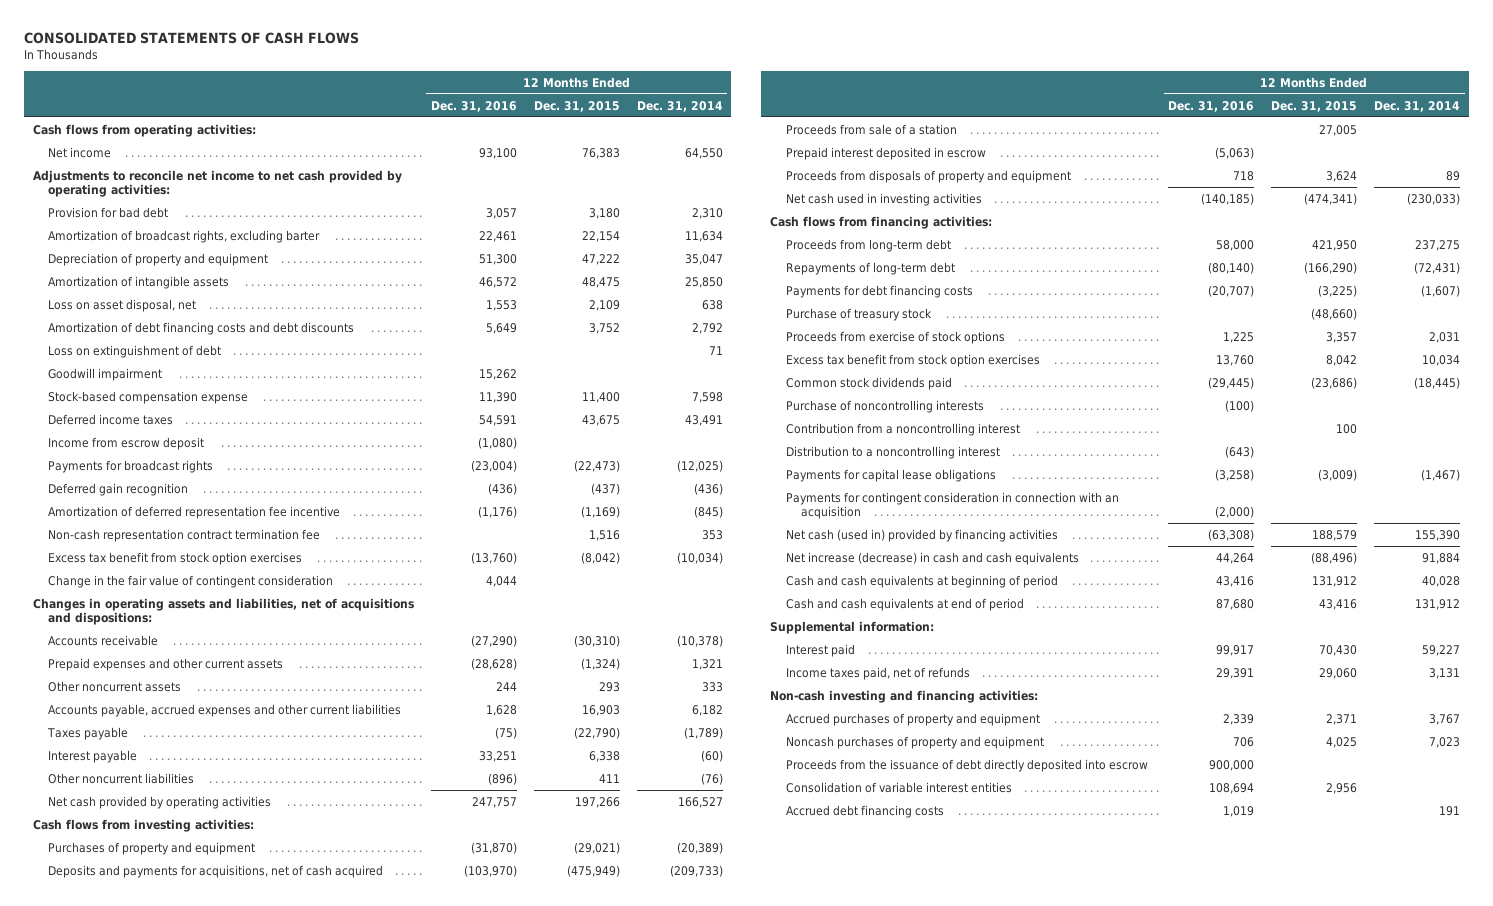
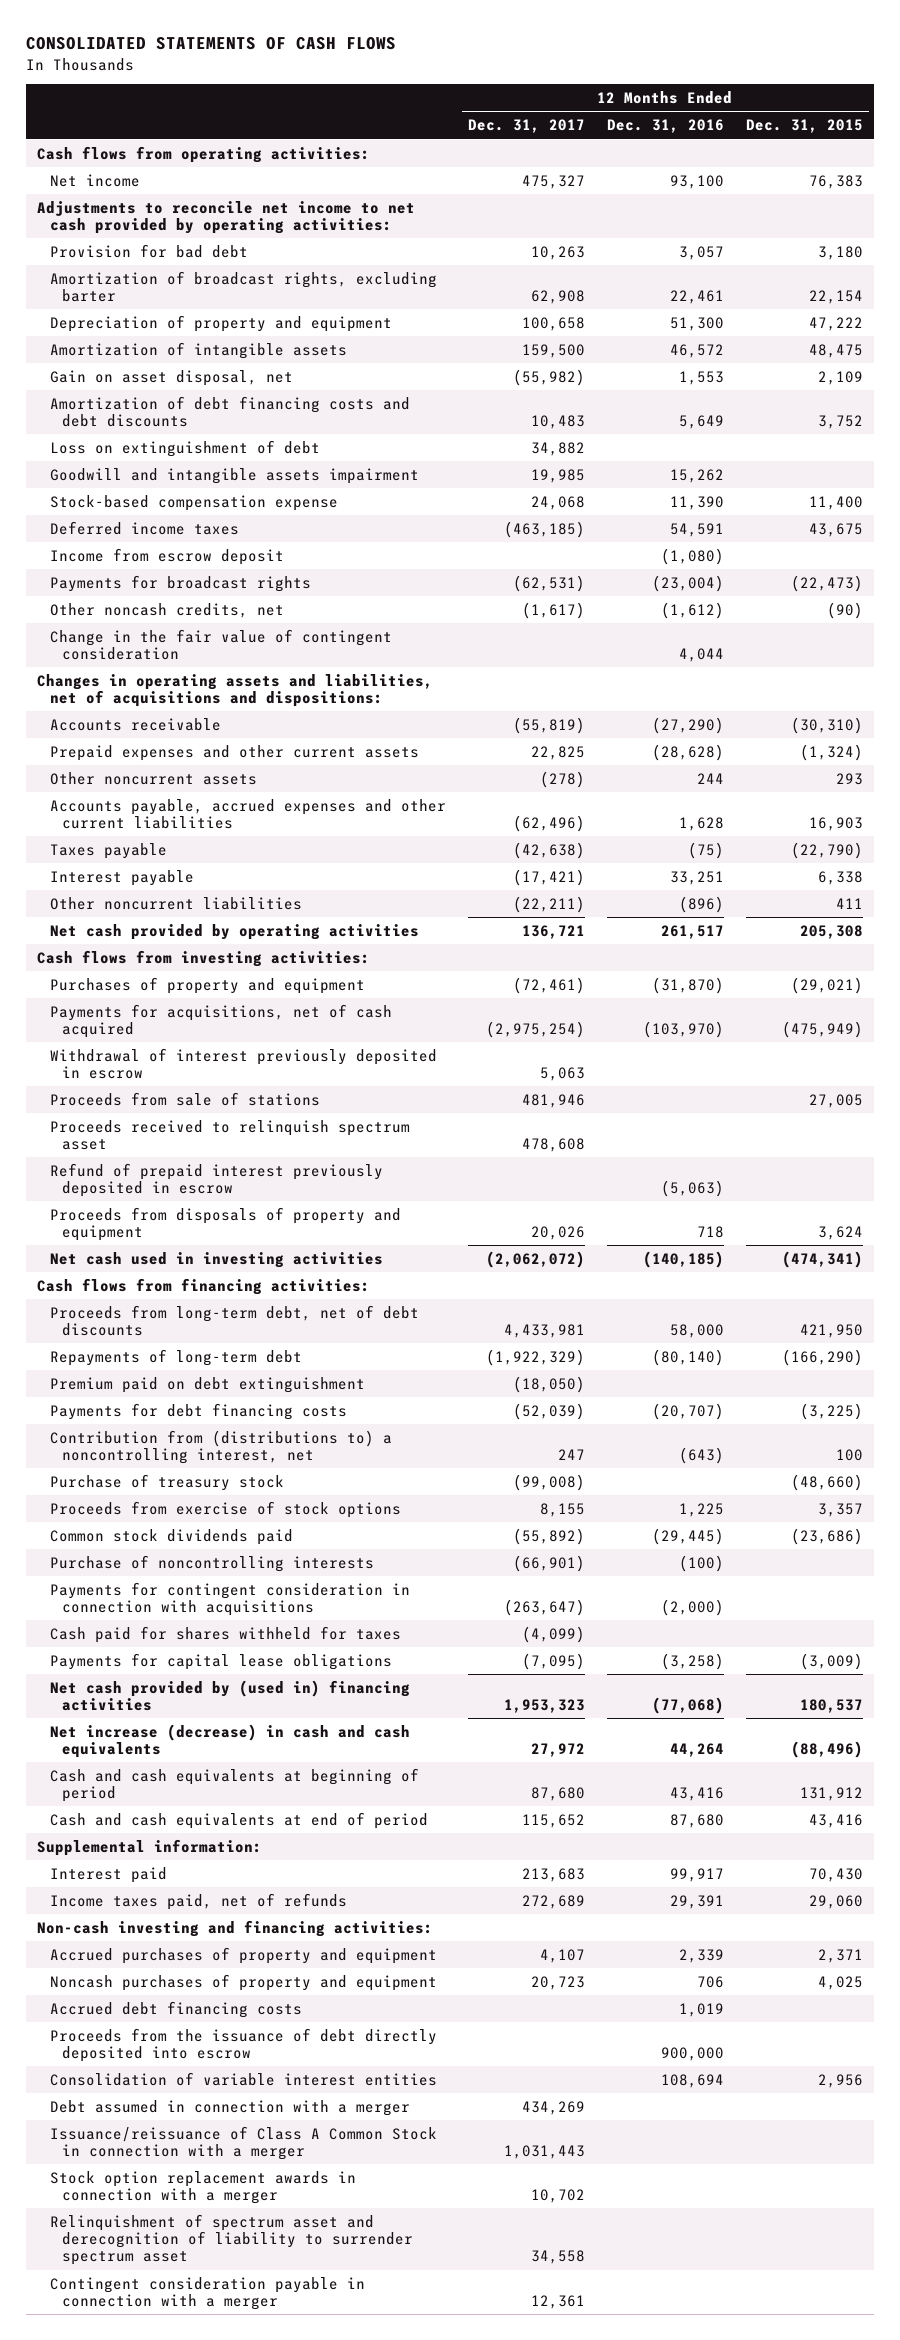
- | 12 Months Ended Dec. 31, 2016 | 12 Months Ended Dec. 31, 2015 | 12 Months Ended Dec. 31, 2014
+ | 12 Months Ended Dec. 31, 2017 | 12 Months Ended Dec. 31, 2016 | 12 Months Ended Dec. 31, 2015
- Loss on asset disposal, net | 1,553 | 2,109 | 638
+ Gain on asset disposal, net | (55,982) | 1,553 | 2,109
- Goodwill impairment | 15,262 | |
+ Goodwill and intangible assets impairment | 19,985 | 15,262 |
- Deferred gain recognition | (436) | (437) | (436)
- Amortization of deferred representation fee incentive | (1,176) | (1,169) | (845)
- Non-cash representation contract termination fee | | 1,516 | 353
- Excess tax benefit from stock option exercises | (13,760) | (8,042) | (10,034)
+ Other noncash credits, net | (1,617) | (1,612) | (90)
- Net cash provided by operating activities | 247,757 | 197,266 | 166,527
+ Net cash provided by operating activities | 136,721 | 261,517 | 205,308
- Deposits and payments for acquisitions, net of cash acquired | (103,970) | (475,949) | (209,733)
- Proceeds from sale of a station | | 27,005 |
- Prepaid interest deposited in escrow | (5,063) | |
+ Payments for acquisitions, net of cash acquired | (2,975,254) | (103,970) | (475,949)
+ Withdrawal of interest previously deposited in escrow | 5,063 | |
+ Proceeds from sale of stations | 481,946 | | 27,005
+ Proceeds received to relinquish spectrum asset | 478,608 | |
+ Refund of prepaid interest previously deposited in escrow | | (5,063) |
- Proceeds from long-term debt | 58,000 | 421,950 | 237,275
+ Proceeds from long-term debt, net of debt discounts | 4,433,981 | 58,000 | 421,950
+ Premium paid on debt extinguishment | (18,050) | |
+ Contribution from (distributions to) a noncontrolling interest, net | 247 | (643) | 100
- Excess tax benefit from stock option exercises | 13,760 | 8,042 | 10,034
- Contribution from a noncontrolling interest | | 100 |
- Distribution to a noncontrolling interest | (643) | |
+ Payments for contingent consideration in connection with acquisitions | (263,647) | (2,000) |
+ Cash paid for shares withheld for taxes | (4,099) | |
- Payments for contingent consideration in connection with an acquisition | (2,000) | |
- Net cash (used in) provided by financing activities | (63,308) | 188,579 | 155,390
+ Net cash provided by (used in) financing activities | 1,953,323 | (77,068) | 180,537
moved up: Accrued debt financing costs | | 1,019 |
+ Debt assumed in connection with a merger | 434,269 | |
+ Issuance/reissuance of Class A Common Stock in connection with a merger | 1,031,443 | |
+ Stock option replacement awards in connection with a merger | 10,702 | |
+ Relinquishment of spectrum asset and derecognition of liability to surrender spectrum asset | 34,558 | |
+ Contingent consideration payable in connection with a merger | 12,361 | |

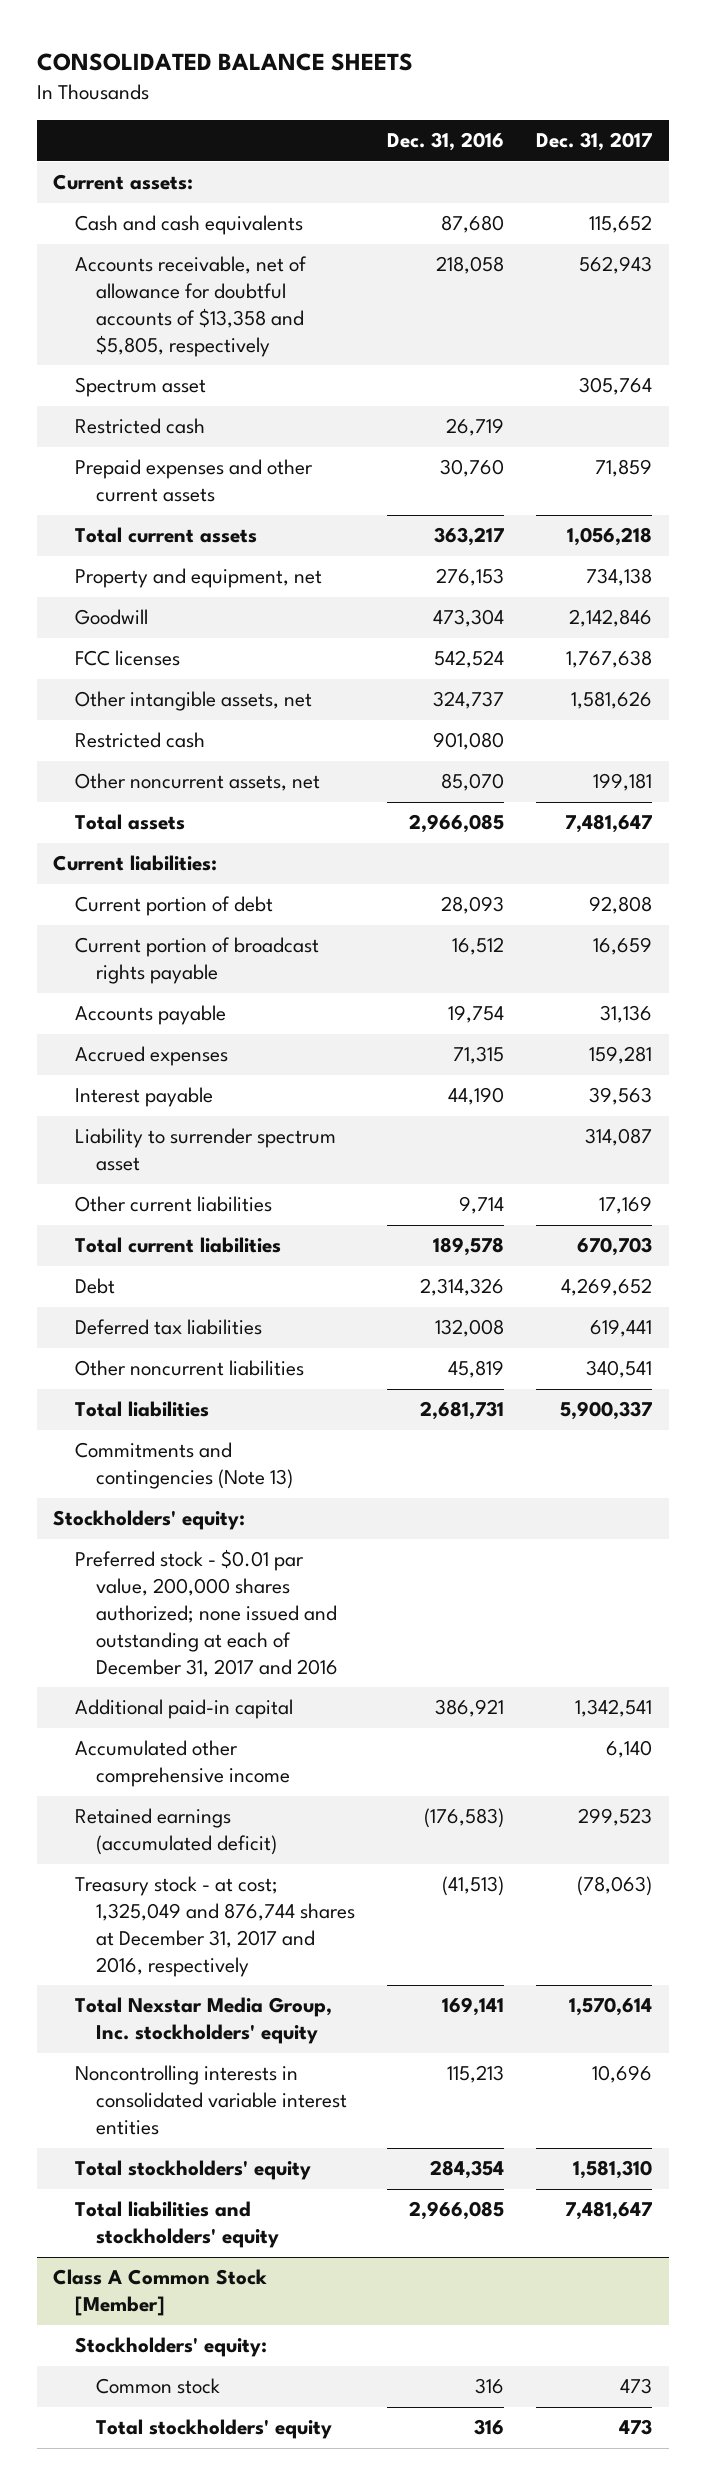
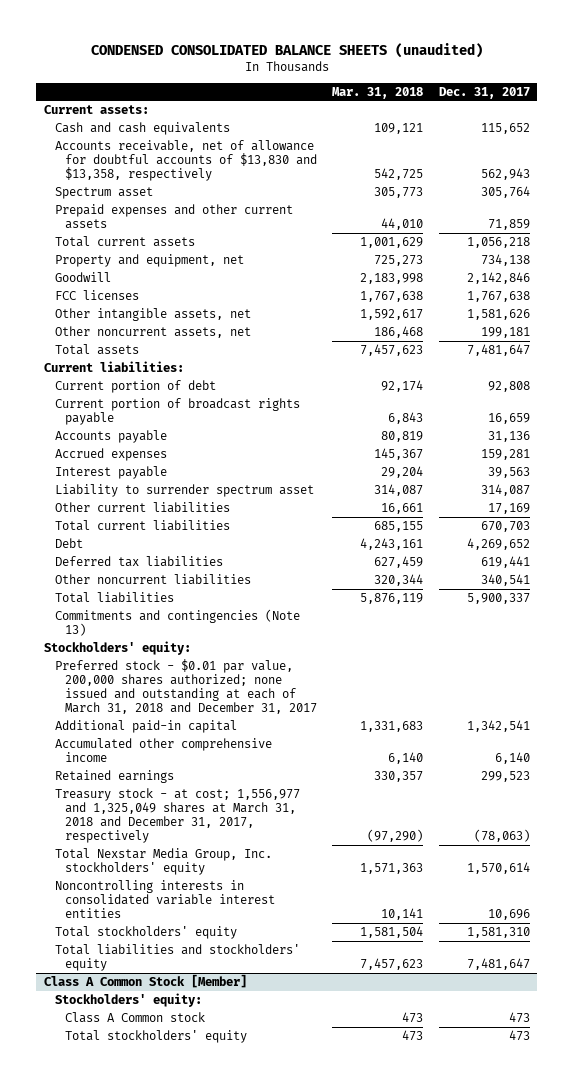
- CONSOLIDATED BALANCE SHEETS
+ CONDENSED CONSOLIDATED BALANCE SHEETS (unaudited)
- | Dec. 31, 2016 | Dec. 31, 2017
+ | Mar. 31, 2018 | Dec. 31, 2017
- Accounts receivable, net of allowance for doubtful accounts of $13,358 and $5,805, respectively | 218,058 | 562,943
+ Accounts receivable, net of allowance for doubtful accounts of $13,830 and $13,358, respectively | 542,725 | 562,943
- Restricted cash | 26,719 |
- Restricted cash | 901,080 |
- Preferred stock - $0.01 par value, 200,000 shares authorized; none issued and outstanding at each of December 31, 2017 and 2016
+ Preferred stock - $0.01 par value, 200,000 shares authorized; none issued and outstanding at each of March 31, 2018 and December 31, 2017
- Retained earnings (accumulated deficit) | (176,583) | 299,523
- Treasury stock - at cost; 1,325,049 and 876,744 shares at December 31, 2017 and 2016, respectively | (41,513) | (78,063)
+ Retained earnings | 330,357 | 299,523
+ Treasury stock - at cost; 1,556,977 and 1,325,049 shares at March 31, 2018 and December 31, 2017, respectively | (97,290) | (78,063)
@ Class A Common Stock [Member]
- Common stock | 316 | 473
+ Class A Common stock | 473 | 473

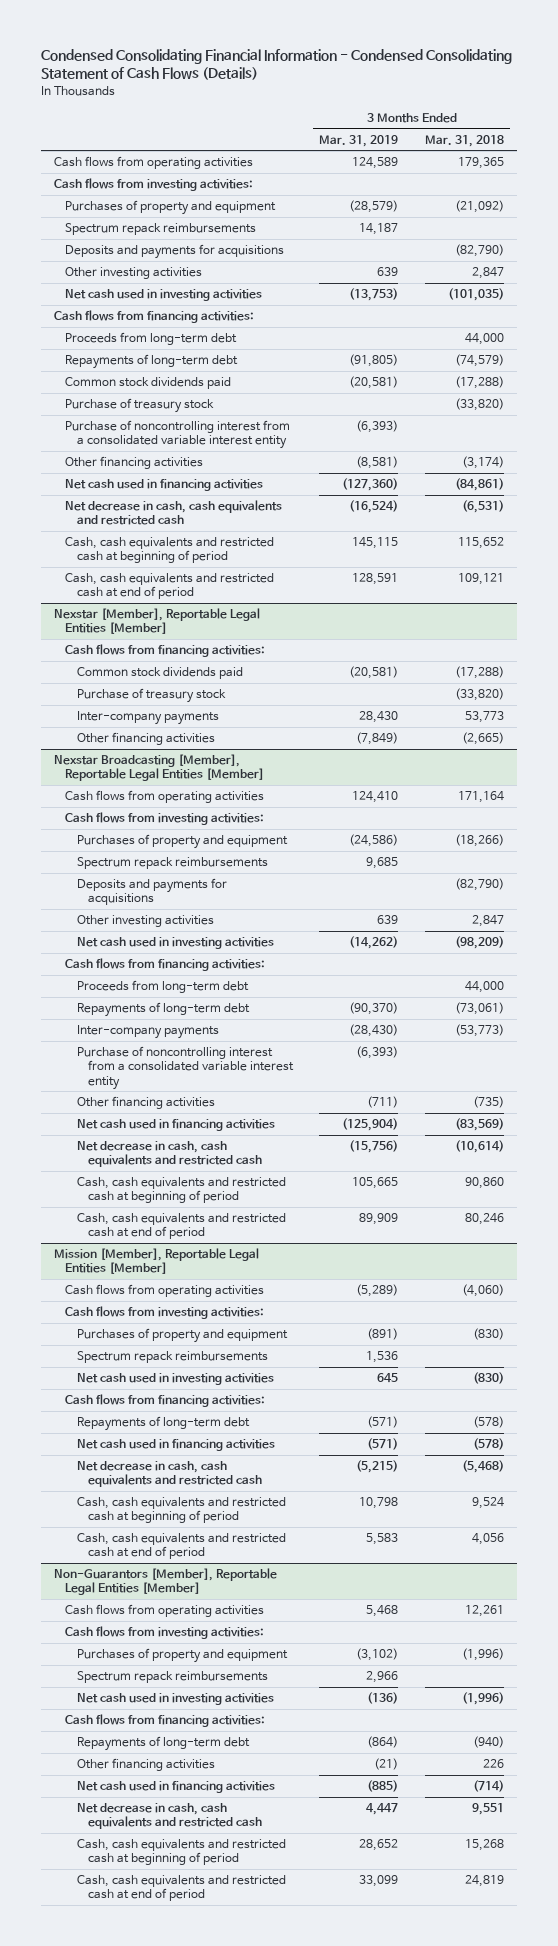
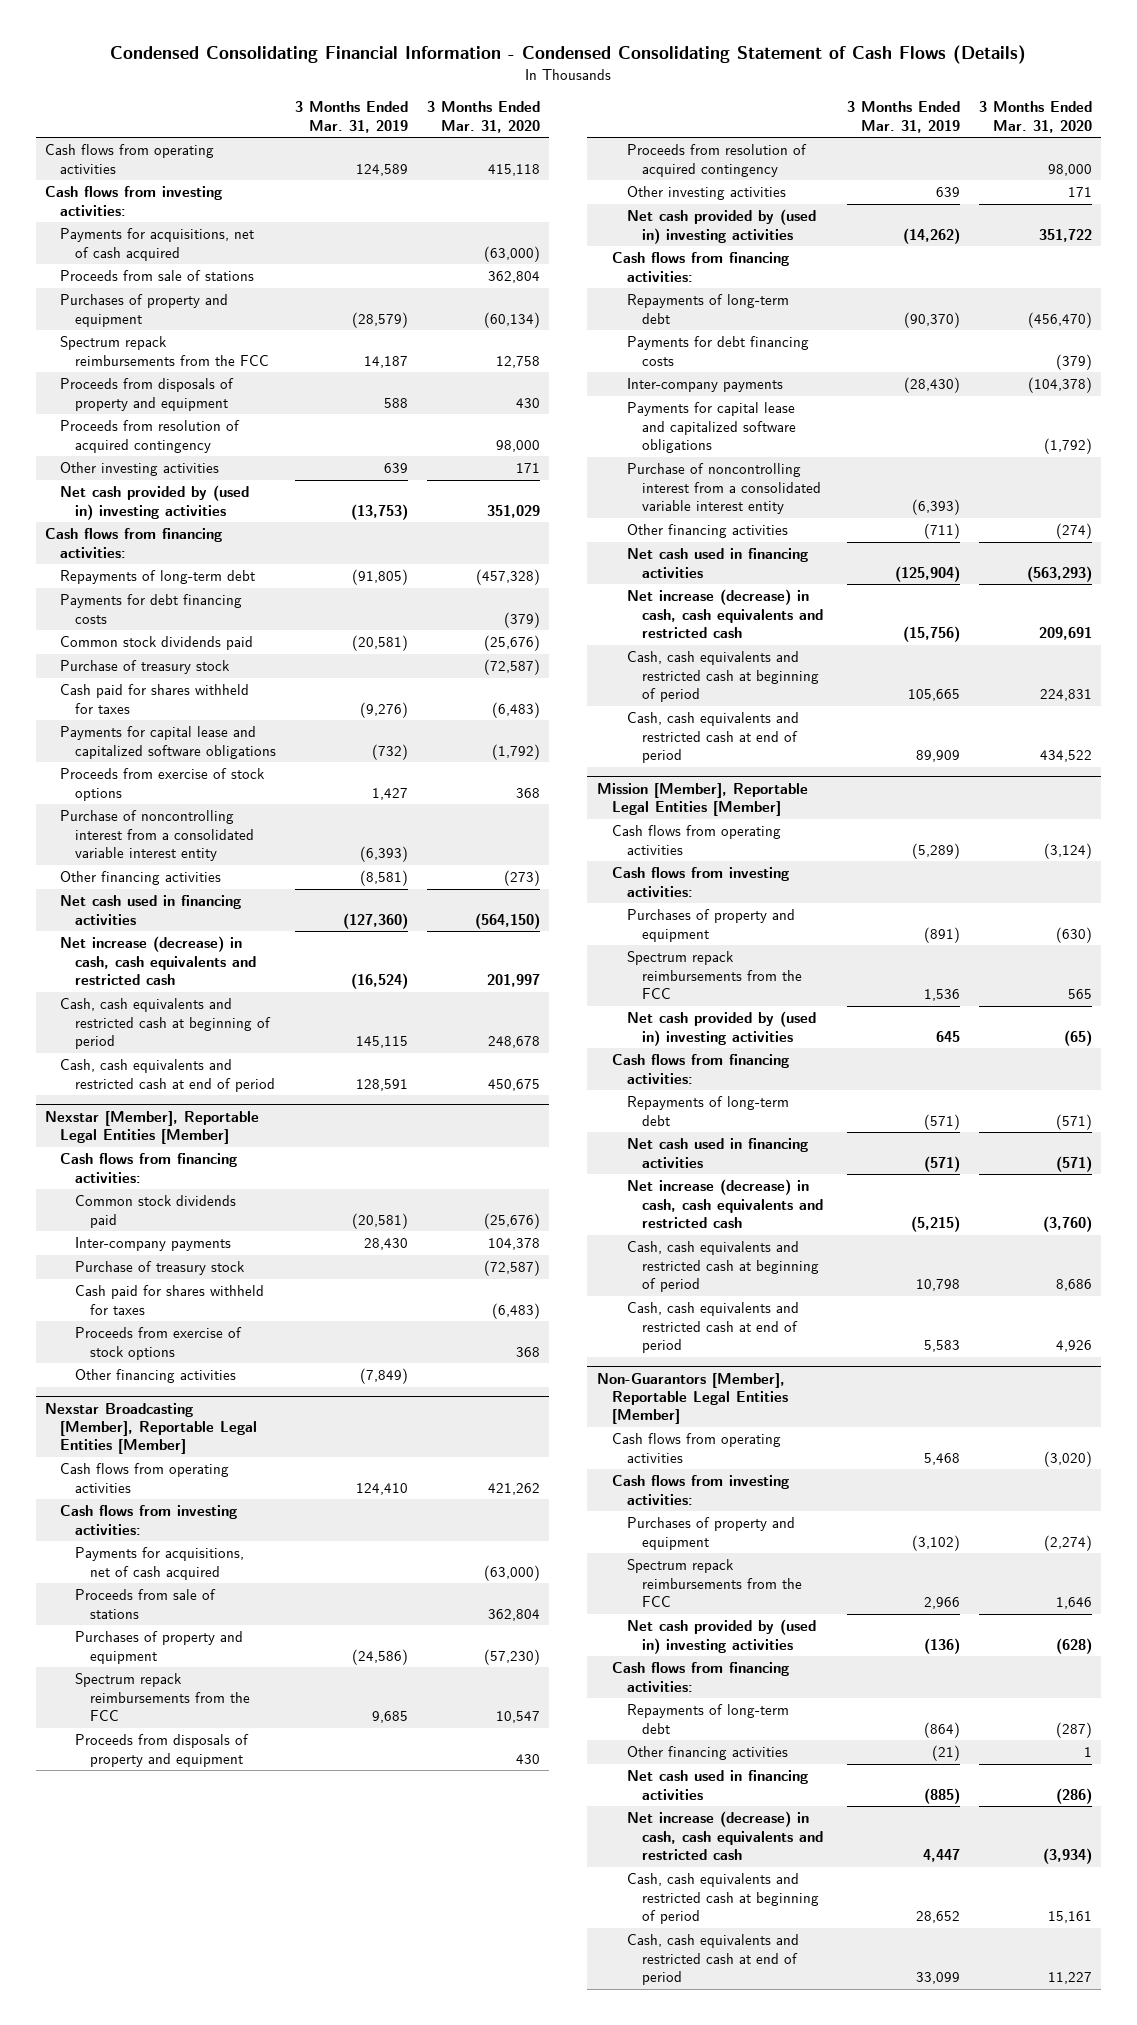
- | 3 Months Ended Mar. 31, 2019 | 3 Months Ended Mar. 31, 2018
+ | 3 Months Ended Mar. 31, 2019 | 3 Months Ended Mar. 31, 2020
+ Payments for acquisitions, net of cash acquired | | (63,000)
+ Proceeds from sale of stations | | 362,804
- Spectrum repack reimbursements | 14,187 |
- Deposits and payments for acquisitions | | (82,790)
+ Spectrum repack reimbursements from the FCC | 14,187 | 12,758
+ Proceeds from disposals of property and equipment | 588 | 430
+ Proceeds from resolution of acquired contingency | | 98,000
- Net cash used in investing activities | (13,753) | (101,035)
+ Net cash provided by (used in) investing activities | (13,753) | 351,029
- Proceeds from long-term debt | | 44,000
+ Payments for debt financing costs | | (379)
+ Cash paid for shares withheld for taxes | (9,276) | (6,483)
+ Payments for capital lease and capitalized software obligations | (732) | (1,792)
+ Proceeds from exercise of stock options | 1,427 | 368
- Net decrease in cash, cash equivalents and restricted cash | (16,524) | (6,531)
+ Net increase (decrease) in cash, cash equivalents and restricted cash | (16,524) | 201,997
@ Nexstar [Member], Reportable Legal Entities [Member]
moved down: Purchase of treasury stock | | (72,587)
+ Cash paid for shares withheld for taxes | | (6,483)
+ Proceeds from exercise of stock options | | 368
@ Nexstar Broadcasting [Member], Reportable Legal Entities [Member]
+ Payments for acquisitions, net of cash acquired | | (63,000)
+ Proceeds from sale of stations | | 362,804
- Spectrum repack reimbursements | 9,685 |
- Deposits and payments for acquisitions | | (82,790)
+ Spectrum repack reimbursements from the FCC | 9,685 | 10,547
+ Proceeds from disposals of property and equipment | | 430
+ Proceeds from resolution of acquired contingency | | 98,000
- Net cash used in investing activities | (14,262) | (98,209)
+ Net cash provided by (used in) investing activities | (14,262) | 351,722
- Proceeds from long-term debt | | 44,000
+ Payments for debt financing costs | | (379)
+ Payments for capital lease and capitalized software obligations | | (1,792)
- Net decrease in cash, cash equivalents and restricted cash | (15,756) | (10,614)
+ Net increase (decrease) in cash, cash equivalents and restricted cash | (15,756) | 209,691
@ Mission [Member], Reportable Legal Entities [Member]
- Spectrum repack reimbursements | 1,536 |
- Net cash used in investing activities | 645 | (830)
+ Spectrum repack reimbursements from the FCC | 1,536 | 565
+ Net cash provided by (used in) investing activities | 645 | (65)
- Net decrease in cash, cash equivalents and restricted cash | (5,215) | (5,468)
+ Net increase (decrease) in cash, cash equivalents and restricted cash | (5,215) | (3,760)
@ Non-Guarantors [Member], Reportable Legal Entities [Member]
- Spectrum repack reimbursements | 2,966 |
- Net cash used in investing activities | (136) | (1,996)
+ Spectrum repack reimbursements from the FCC | 2,966 | 1,646
+ Net cash provided by (used in) investing activities | (136) | (628)
- Net decrease in cash, cash equivalents and restricted cash | 4,447 | 9,551
+ Net increase (decrease) in cash, cash equivalents and restricted cash | 4,447 | (3,934)

